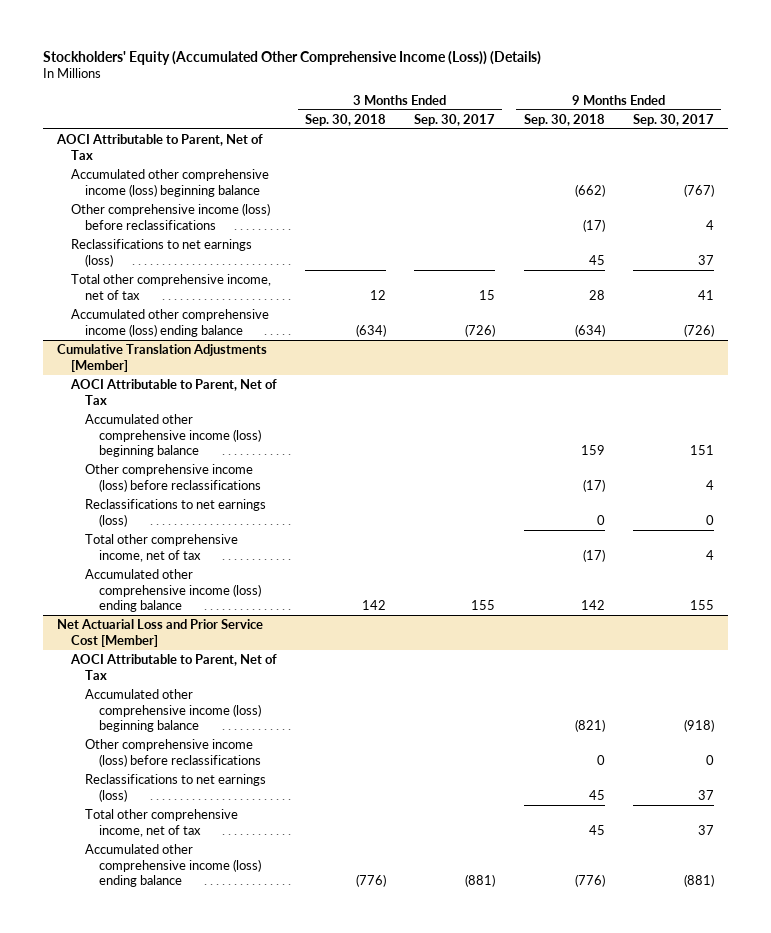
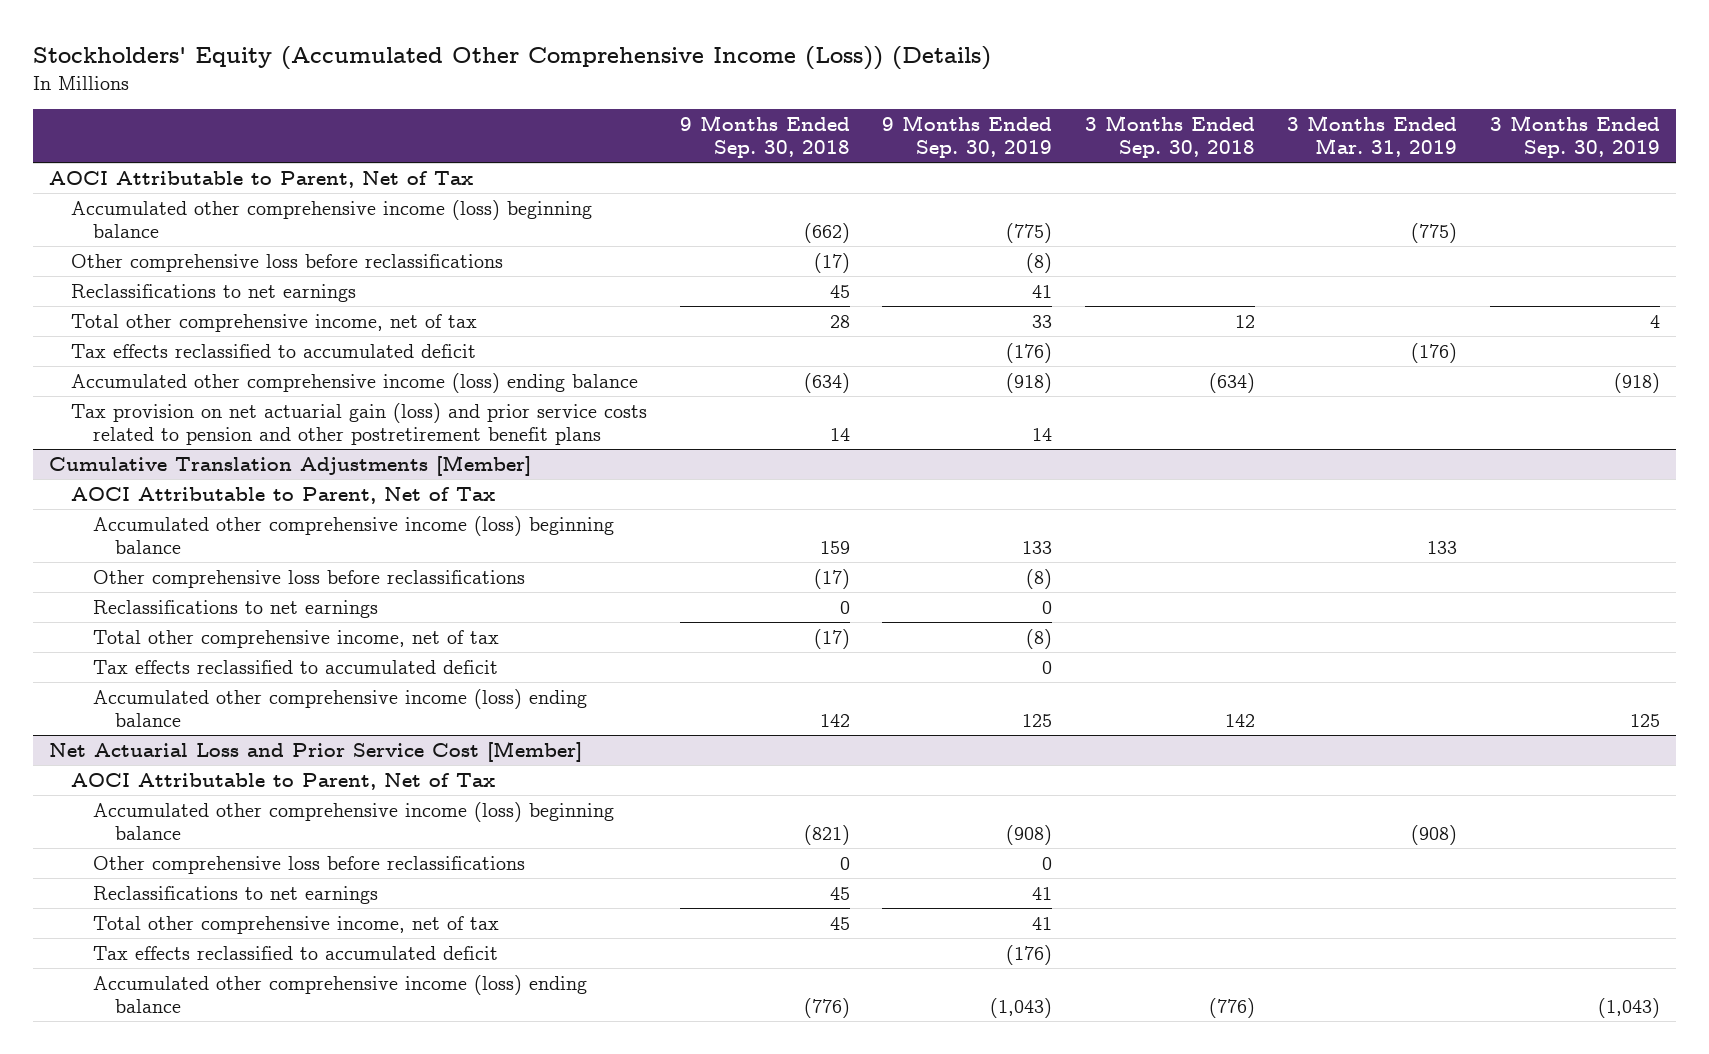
- | 3 Months Ended Sep. 30, 2018 | 3 Months Ended Sep. 30, 2017 | 9 Months Ended Sep. 30, 2018 | 9 Months Ended Sep. 30, 2017
+ | 9 Months Ended Sep. 30, 2018 | 9 Months Ended Sep. 30, 2019 | 3 Months Ended Sep. 30, 2018 | 3 Months Ended Mar. 31, 2019 | 3 Months Ended Sep. 30, 2019
- Other comprehensive income (loss) before reclassifications | | | (17) | 4
- Reclassifications to net earnings (loss) | | | 45 | 37
+ Other comprehensive loss before reclassifications | (17) | (8) | | |
+ Reclassifications to net earnings | 45 | 41 | | |
+ Tax effects reclassified to accumulated deficit | | (176) | | (176) |
+ Tax provision on net actuarial gain (loss) and prior service costs related to pension and other postretirement benefit plans | 14 | 14 | | |
@ Cumulative Translation Adjustments [Member]
- Other comprehensive income (loss) before reclassifications | | | (17) | 4
- Reclassifications to net earnings (loss) | | | 0 | 0
+ Other comprehensive loss before reclassifications | (17) | (8) | | |
+ Reclassifications to net earnings | 0 | 0 | | |
+ Tax effects reclassified to accumulated deficit | | 0 | | |
@ Net Actuarial Loss and Prior Service Cost [Member]
- Other comprehensive income (loss) before reclassifications | | | 0 | 0
- Reclassifications to net earnings (loss) | | | 45 | 37
+ Other comprehensive loss before reclassifications | 0 | 0 | | |
+ Reclassifications to net earnings | 45 | 41 | | |
+ Tax effects reclassified to accumulated deficit | | (176) | | |

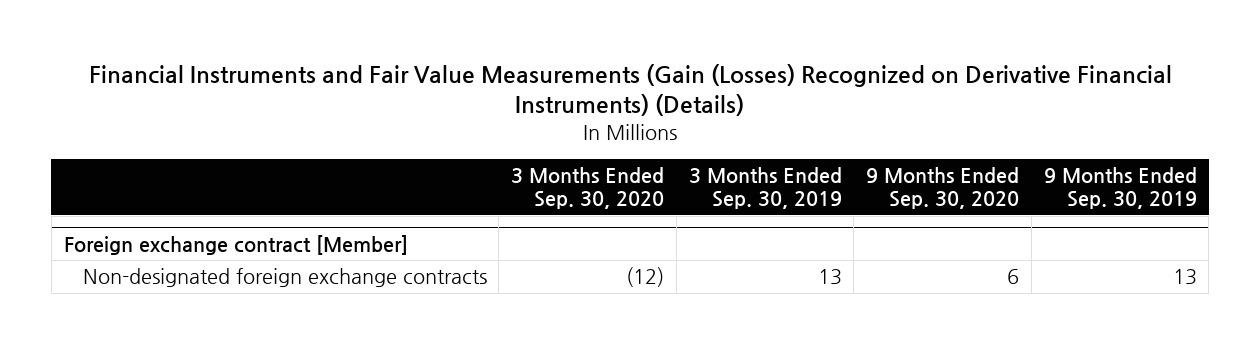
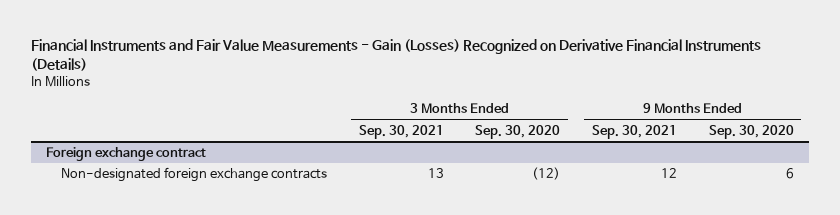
- Financial Instruments and Fair Value Measurements (Gain (Losses) Recognized on Derivative Financial Instruments) (Details)
+ Financial Instruments and Fair Value Measurements - Gain (Losses) Recognized on Derivative Financial Instruments (Details)
- | 3 Months Ended Sep. 30, 2020 | 3 Months Ended Sep. 30, 2019 | 9 Months Ended Sep. 30, 2020 | 9 Months Ended Sep. 30, 2019
+ | 3 Months Ended Sep. 30, 2021 | 3 Months Ended Sep. 30, 2020 | 9 Months Ended Sep. 30, 2021 | 9 Months Ended Sep. 30, 2020
- Foreign exchange contract [Member]
+ Foreign exchange contract

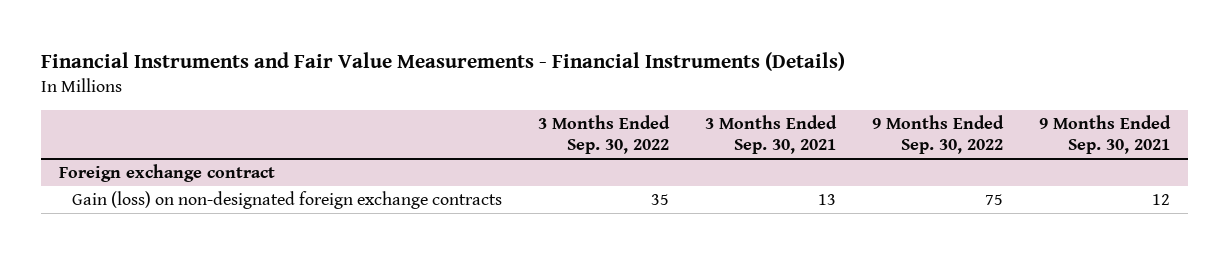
- Financial Instruments and Fair Value Measurements - Gain (Losses) Recognized on Derivative Financial Instruments (Details)
+ Financial Instruments and Fair Value Measurements - Financial Instruments (Details)
- | 3 Months Ended Sep. 30, 2021 | 3 Months Ended Sep. 30, 2020 | 9 Months Ended Sep. 30, 2021 | 9 Months Ended Sep. 30, 2020
+ | 3 Months Ended Sep. 30, 2022 | 3 Months Ended Sep. 30, 2021 | 9 Months Ended Sep. 30, 2022 | 9 Months Ended Sep. 30, 2021
@ Foreign exchange contract
- Non-designated foreign exchange contracts | 13 | (12) | 12 | 6
+ Gain (loss) on non-designated foreign exchange contracts | 35 | 13 | 75 | 12

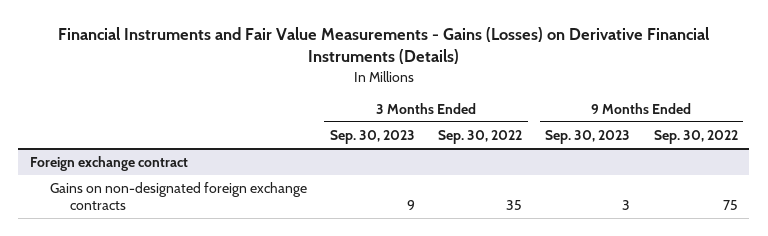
- Financial Instruments and Fair Value Measurements - Financial Instruments (Details)
+ Financial Instruments and Fair Value Measurements - Gains (Losses) on Derivative Financial Instruments (Details)
- | 3 Months Ended Sep. 30, 2022 | 3 Months Ended Sep. 30, 2021 | 9 Months Ended Sep. 30, 2022 | 9 Months Ended Sep. 30, 2021
+ | 3 Months Ended Sep. 30, 2023 | 3 Months Ended Sep. 30, 2022 | 9 Months Ended Sep. 30, 2023 | 9 Months Ended Sep. 30, 2022
@ Foreign exchange contract
- Gain (loss) on non-designated foreign exchange contracts | 35 | 13 | 75 | 12
+ Gains on non-designated foreign exchange contracts | 9 | 35 | 3 | 75

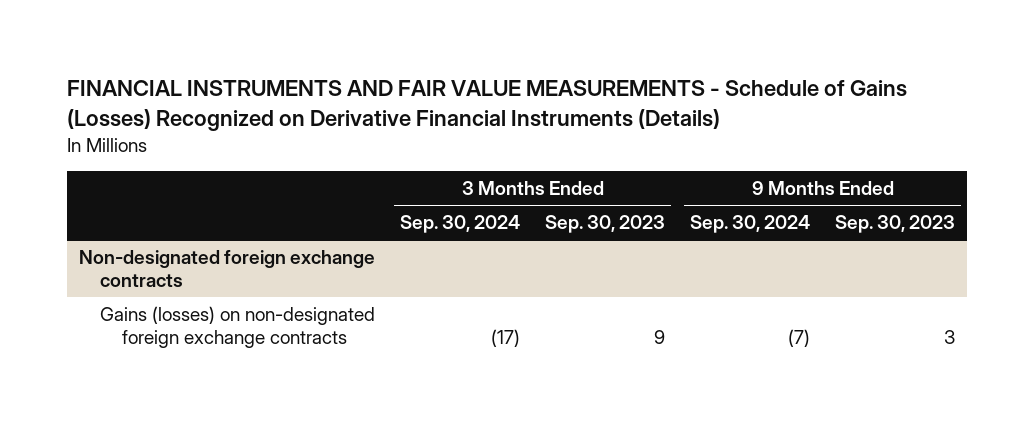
- Financial Instruments and Fair Value Measurements - Gains (Losses) on Derivative Financial Instruments (Details)
+ FINANCIAL INSTRUMENTS AND FAIR VALUE MEASUREMENTS - Schedule of Gains (Losses) Recognized on Derivative Financial Instruments (Details)
- | 3 Months Ended Sep. 30, 2023 | 3 Months Ended Sep. 30, 2022 | 9 Months Ended Sep. 30, 2023 | 9 Months Ended Sep. 30, 2022
+ | 3 Months Ended Sep. 30, 2024 | 3 Months Ended Sep. 30, 2023 | 9 Months Ended Sep. 30, 2024 | 9 Months Ended Sep. 30, 2023
- Foreign exchange contract
- Gains on non-designated foreign exchange contracts | 9 | 35 | 3 | 75
+ Non-designated foreign exchange contracts
+ Gains (losses) on non-designated foreign exchange contracts | (17) | 9 | (7) | 3

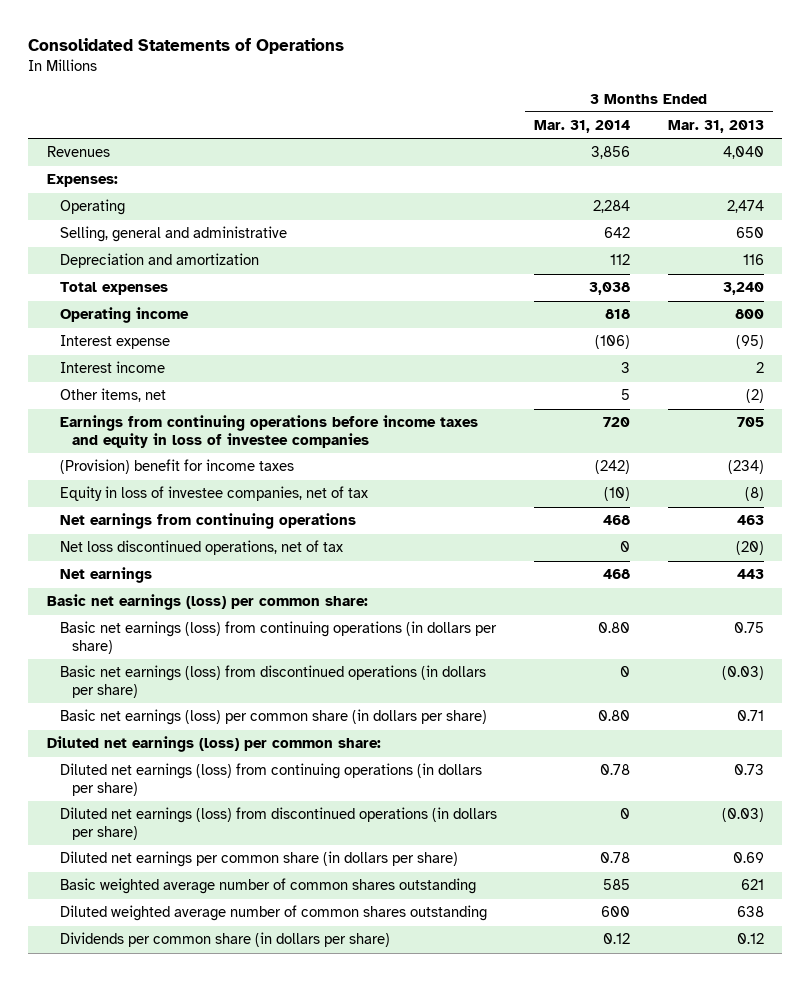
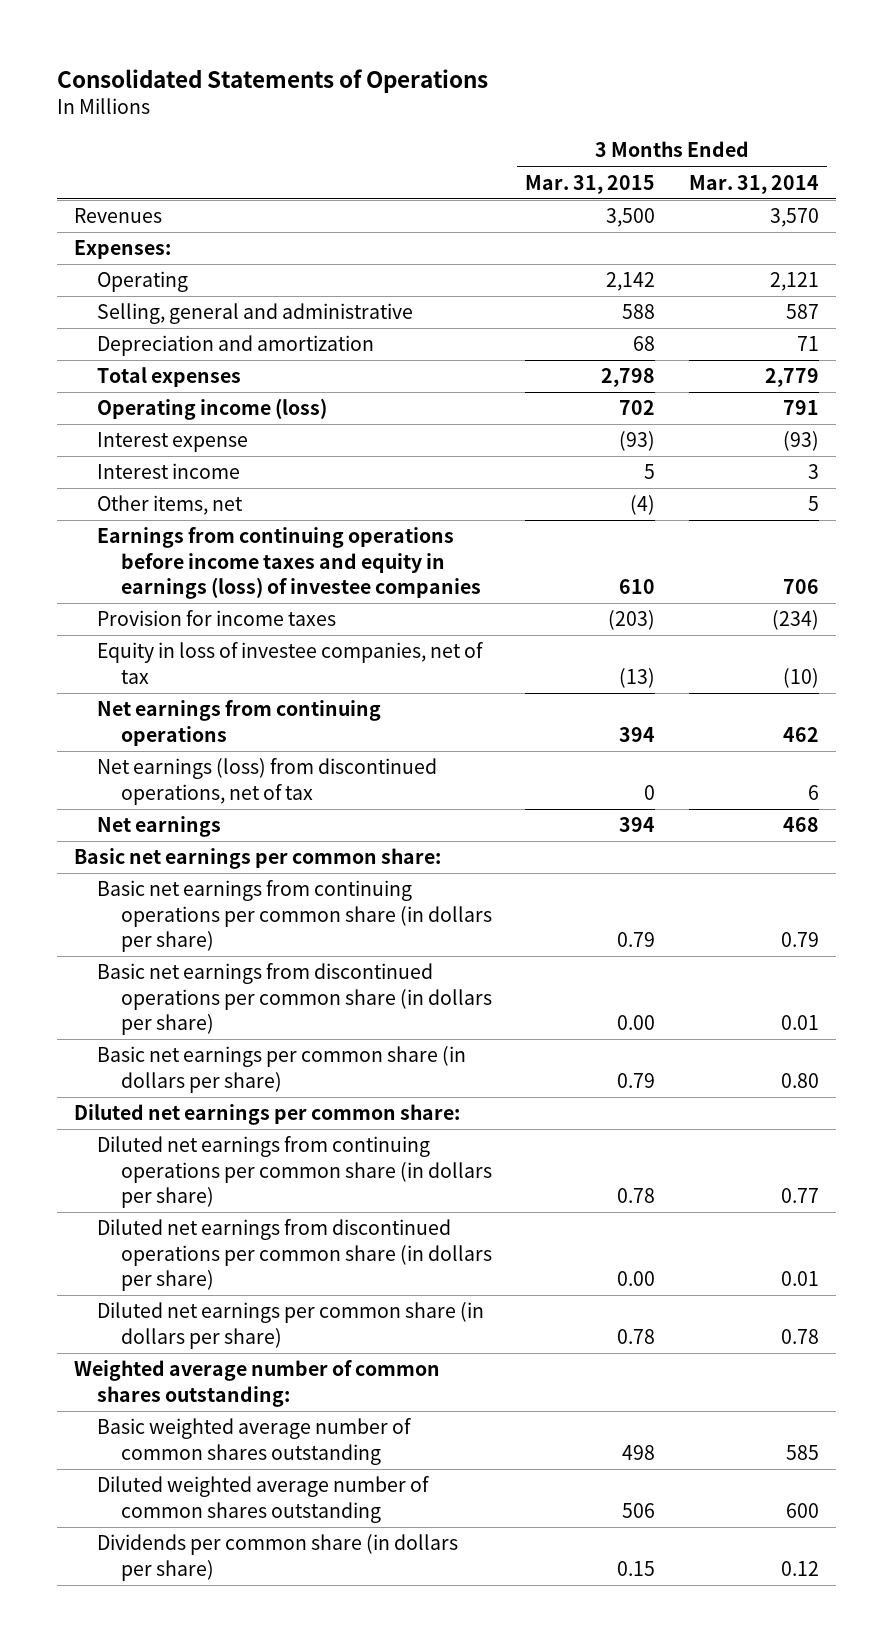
- | 3 Months Ended Mar. 31, 2014 | 3 Months Ended Mar. 31, 2013
+ | 3 Months Ended Mar. 31, 2015 | 3 Months Ended Mar. 31, 2014
- Revenues | 3,856 | 4,040
+ Revenues | 3,500 | 3,570
- Operating | 2,284 | 2,474
- Selling, general and administrative | 642 | 650
- Depreciation and amortization | 112 | 116
- Total expenses | 3,038 | 3,240
- Operating income | 818 | 800
- Interest expense | (106) | (95)
+ Operating | 2,142 | 2,121
+ Selling, general and administrative | 588 | 587
+ Depreciation and amortization | 68 | 71
+ Total expenses | 2,798 | 2,779
+ Operating income (loss) | 702 | 791
+ Interest expense | (93) | (93)
- Earnings from continuing operations before income taxes and equity in loss of investee companies | 720 | 705
- (Provision) benefit for income taxes | (242) | (234)
+ Earnings from continuing operations before income taxes and equity in earnings (loss) of investee companies | 610 | 706
+ Provision for income taxes | (203) | (234)
- Net earnings from continuing operations | 468 | 463
- Net loss discontinued operations, net of tax | 0 | (20)
+ Net earnings from continuing operations | 394 | 462
+ Net earnings (loss) from discontinued operations, net of tax | 0 | 6
- Basic net earnings (loss) per common share:
- Basic net earnings (loss) from continuing operations (in dollars per share) | 0.80 | 0.75
- Basic net earnings (loss) from discontinued operations (in dollars per share) | 0 | (0.03)
- Basic net earnings (loss) per common share (in dollars per share) | 0.80 | 0.71
- Diluted net earnings (loss) per common share:
- Diluted net earnings (loss) from continuing operations (in dollars per share) | 0.78 | 0.73
- Diluted net earnings (loss) from discontinued operations (in dollars per share) | 0 | (0.03)
+ Basic net earnings per common share:
+ Basic net earnings from continuing operations per common share (in dollars per share) | 0.79 | 0.79
+ Basic net earnings from discontinued operations per common share (in dollars per share) | 0.00 | 0.01
+ Basic net earnings per common share (in dollars per share) | 0.79 | 0.80
+ Diluted net earnings per common share:
+ Diluted net earnings from continuing operations per common share (in dollars per share) | 0.78 | 0.77
+ Diluted net earnings from discontinued operations per common share (in dollars per share) | 0.00 | 0.01
+ Weighted average number of common shares outstanding:

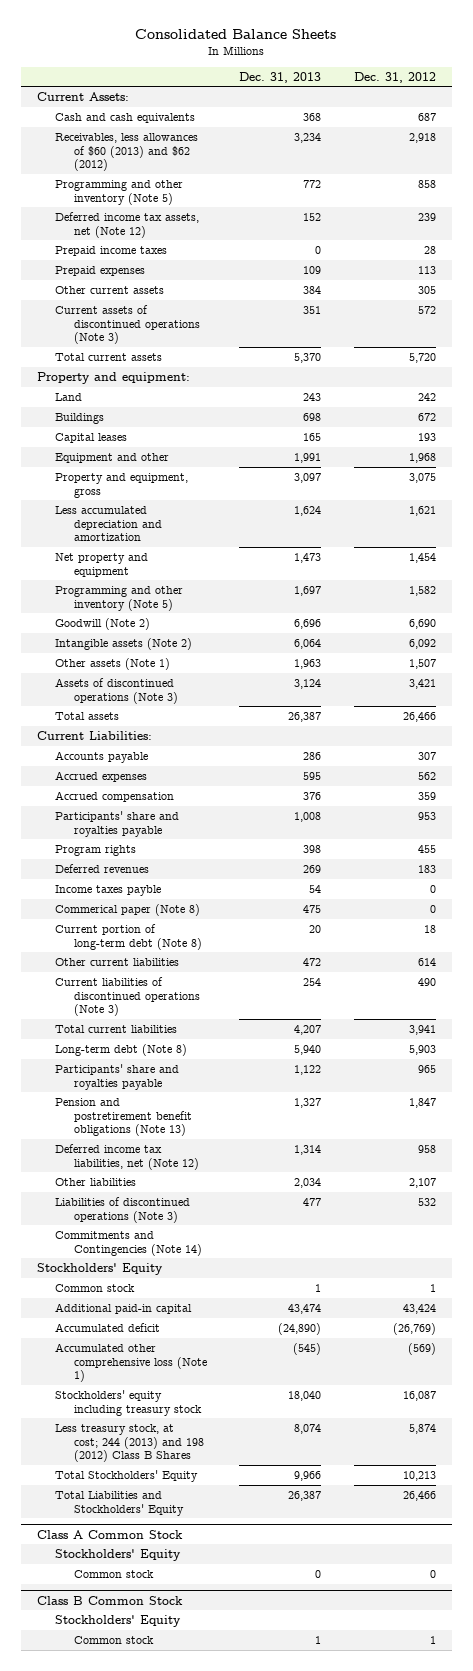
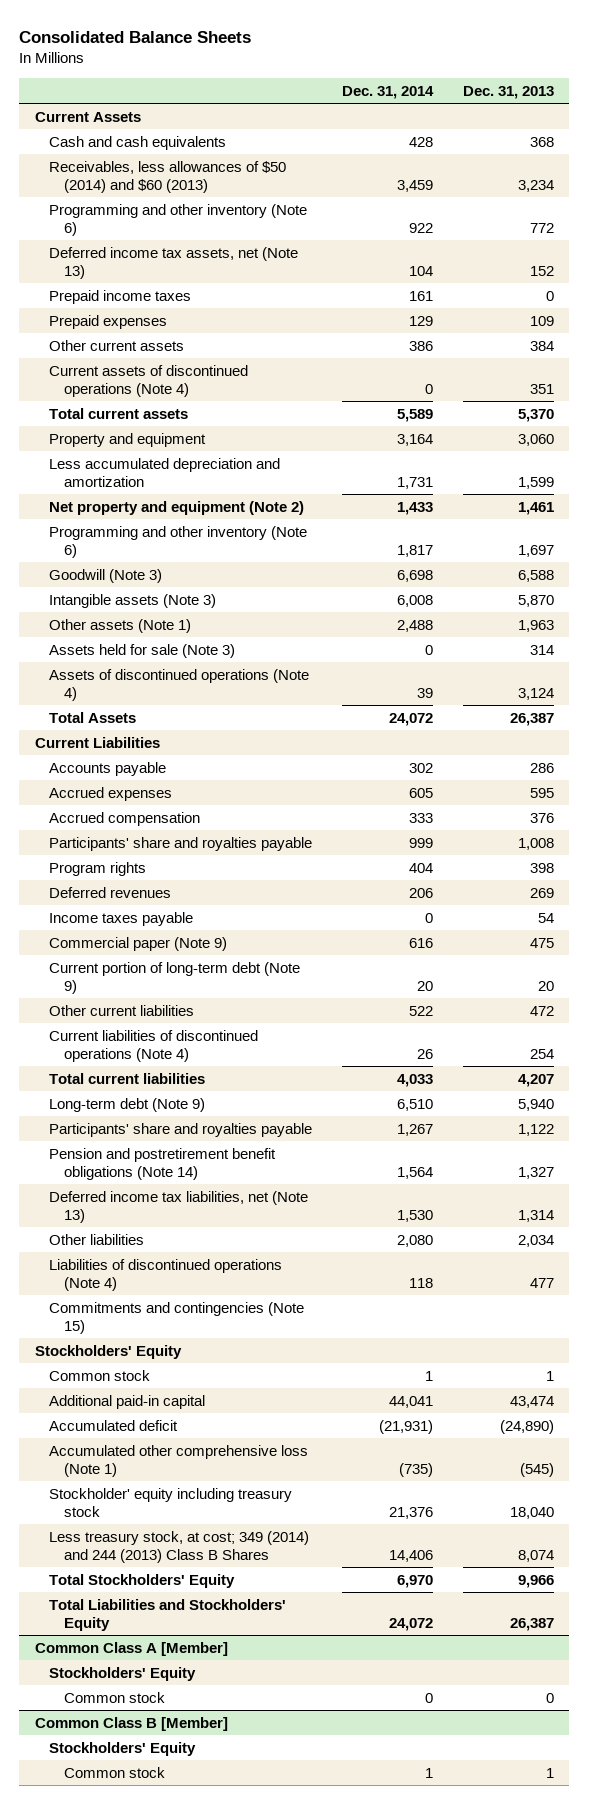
- | Dec. 31, 2013 | Dec. 31, 2012
+ | Dec. 31, 2014 | Dec. 31, 2013
- Current Assets:
+ Current Assets
- Receivables, less allowances of $60 (2013) and $62 (2012) | 3,234 | 2,918
- Programming and other inventory (Note 5) | 772 | 858
- Deferred income tax assets, net (Note 12) | 152 | 239
+ Receivables, less allowances of $50 (2014) and $60 (2013) | 3,459 | 3,234
+ Programming and other inventory (Note 6) | 922 | 772
+ Deferred income tax assets, net (Note 13) | 104 | 152
- Current assets of discontinued operations (Note 3) | 351 | 572
+ Current assets of discontinued operations (Note 4) | 0 | 351
- Property and equipment:
- Land | 243 | 242
- Buildings | 698 | 672
- Capital leases | 165 | 193
- Equipment and other | 1,991 | 1,968
- Property and equipment, gross | 3,097 | 3,075
- Less accumulated depreciation and amortization | 1,624 | 1,621
- Net property and equipment | 1,473 | 1,454
- Programming and other inventory (Note 5) | 1,697 | 1,582
- Goodwill (Note 2) | 6,696 | 6,690
- Intangible assets (Note 2) | 6,064 | 6,092
+ Property and equipment | 3,164 | 3,060
+ Less accumulated depreciation and amortization | 1,731 | 1,599
+ Net property and equipment (Note 2) | 1,433 | 1,461
+ Programming and other inventory (Note 6) | 1,817 | 1,697
+ Goodwill (Note 3) | 6,698 | 6,588
+ Intangible assets (Note 3) | 6,008 | 5,870
- Assets of discontinued operations (Note 3) | 3,124 | 3,421
- Total assets | 26,387 | 26,466
- Current Liabilities:
+ Assets held for sale (Note 3) | 0 | 314
+ Assets of discontinued operations (Note 4) | 39 | 3,124
+ Total Assets | 24,072 | 26,387
+ Current Liabilities
- Income taxes payble | 54 | 0
- Commerical paper (Note 8) | 475 | 0
- Current portion of long-term debt (Note 8) | 20 | 18
+ Income taxes payable | 0 | 54
+ Commercial paper (Note 9) | 616 | 475
+ Current portion of long-term debt (Note 9) | 20 | 20
- Current liabilities of discontinued operations (Note 3) | 254 | 490
+ Current liabilities of discontinued operations (Note 4) | 26 | 254
- Long-term debt (Note 8) | 5,940 | 5,903
+ Long-term debt (Note 9) | 6,510 | 5,940
- Pension and postretirement benefit obligations (Note 13) | 1,327 | 1,847
- Deferred income tax liabilities, net (Note 12) | 1,314 | 958
+ Pension and postretirement benefit obligations (Note 14) | 1,564 | 1,327
+ Deferred income tax liabilities, net (Note 13) | 1,530 | 1,314
- Liabilities of discontinued operations (Note 3) | 477 | 532
- Commitments and Contingencies (Note 14)
+ Liabilities of discontinued operations (Note 4) | 118 | 477
+ Commitments and contingencies (Note 15)
- Stockholders' equity including treasury stock | 18,040 | 16,087
- Less treasury stock, at cost; 244 (2013) and 198 (2012) Class B Shares | 8,074 | 5,874
+ Stockholder' equity including treasury stock | 21,376 | 18,040
+ Less treasury stock, at cost; 349 (2014) and 244 (2013) Class B Shares | 14,406 | 8,074
- Class A Common Stock
+ Common Class A [Member]
- Class B Common Stock
+ Common Class B [Member]

